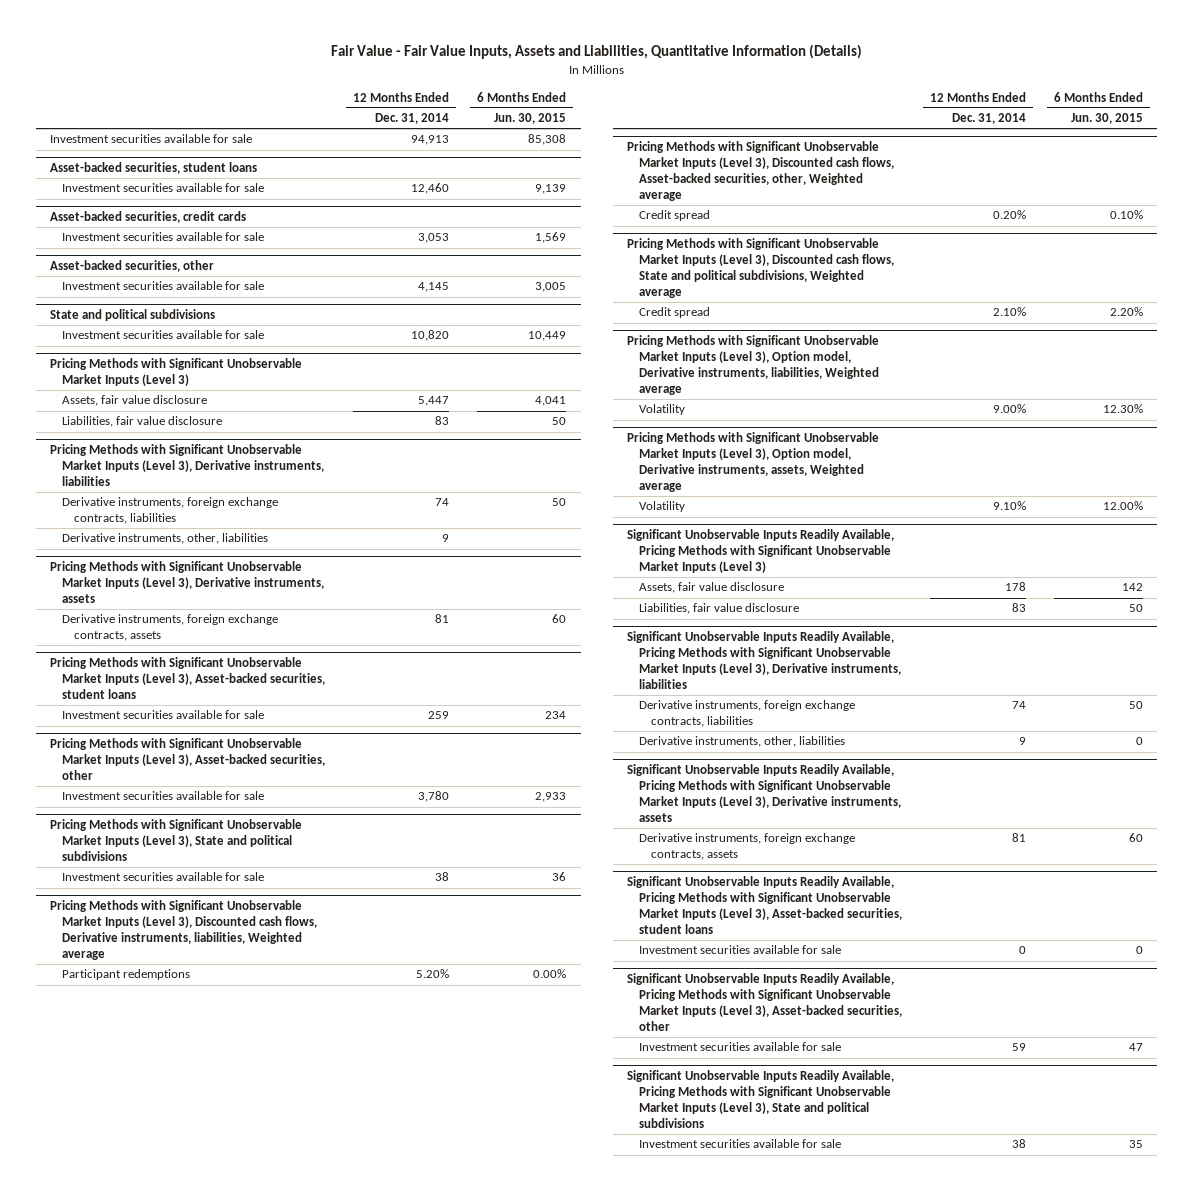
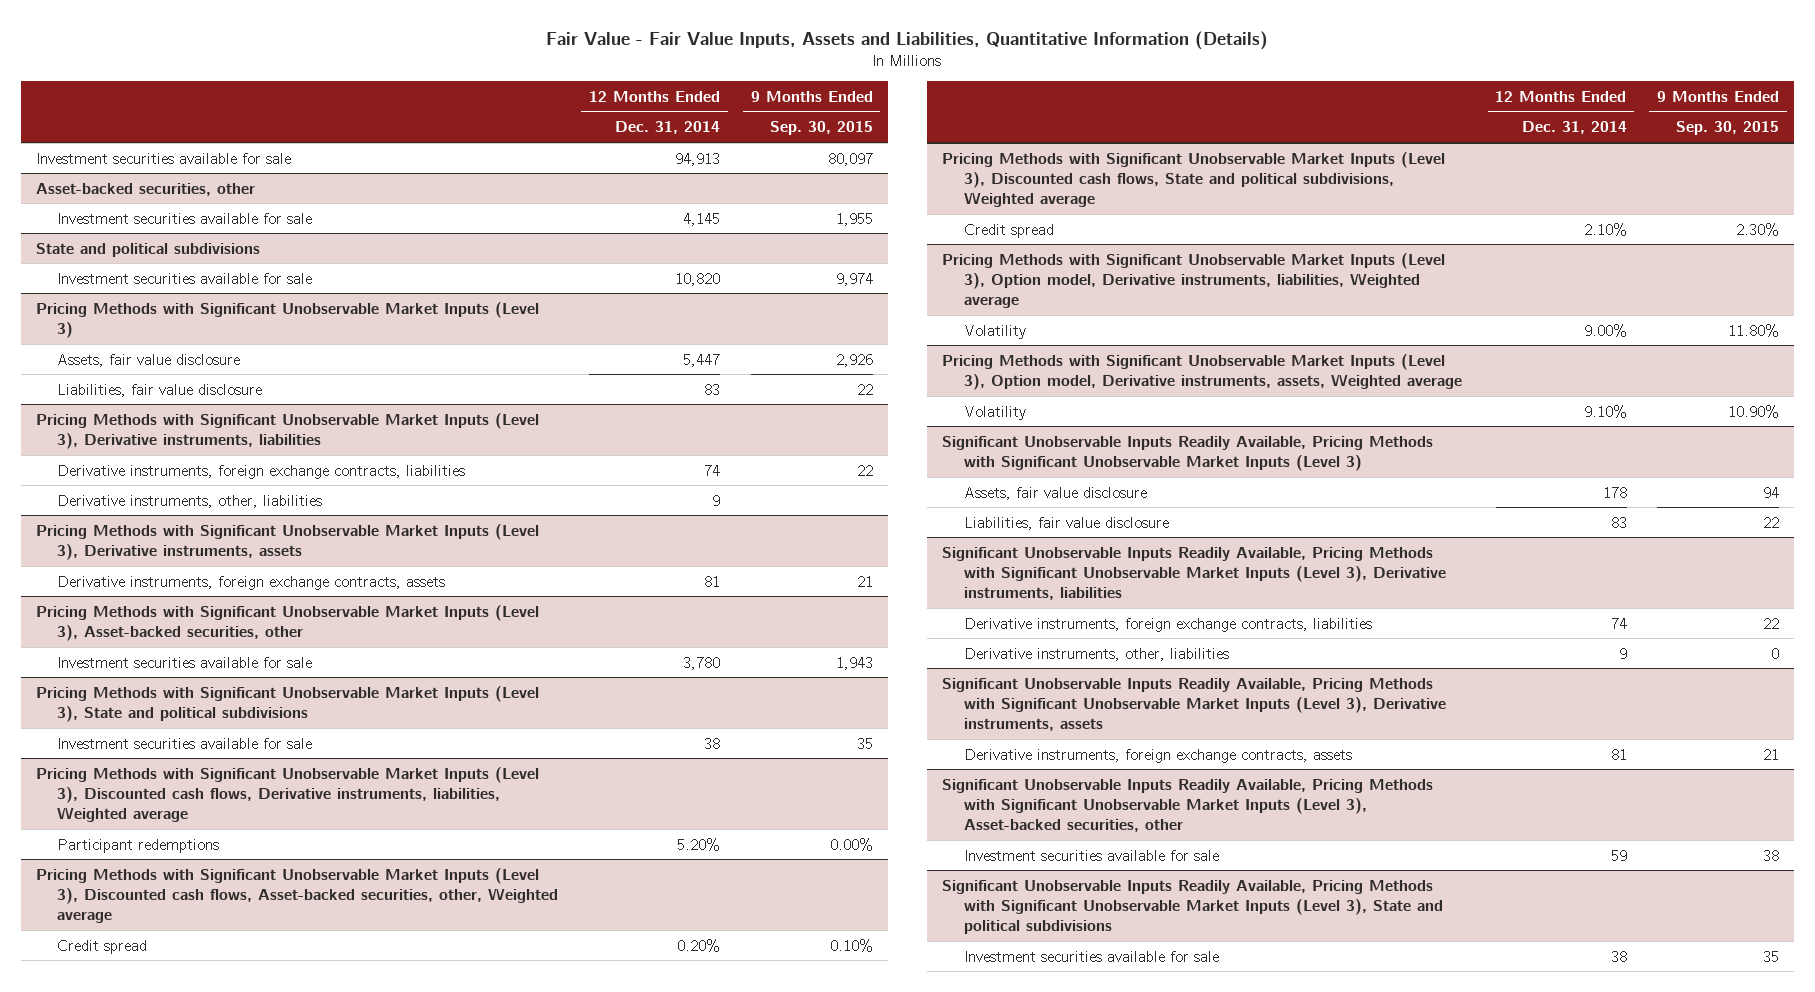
- | 12 Months Ended Dec. 31, 2014 | 6 Months Ended Jun. 30, 2015
+ | 12 Months Ended Dec. 31, 2014 | 9 Months Ended Sep. 30, 2015
- Asset-backed securities, student loans
- Investment securities available for sale | 12,460 | 9,139
- Asset-backed securities, credit cards
- Investment securities available for sale | 3,053 | 1,569
- Pricing Methods with Significant Unobservable Market Inputs (Level 3), Asset-backed securities, student loans
- Investment securities available for sale | 259 | 234
- Significant Unobservable Inputs Readily Available, Pricing Methods with Significant Unobservable Market Inputs (Level 3), Asset-backed securities, student loans
- Investment securities available for sale | 0 | 0

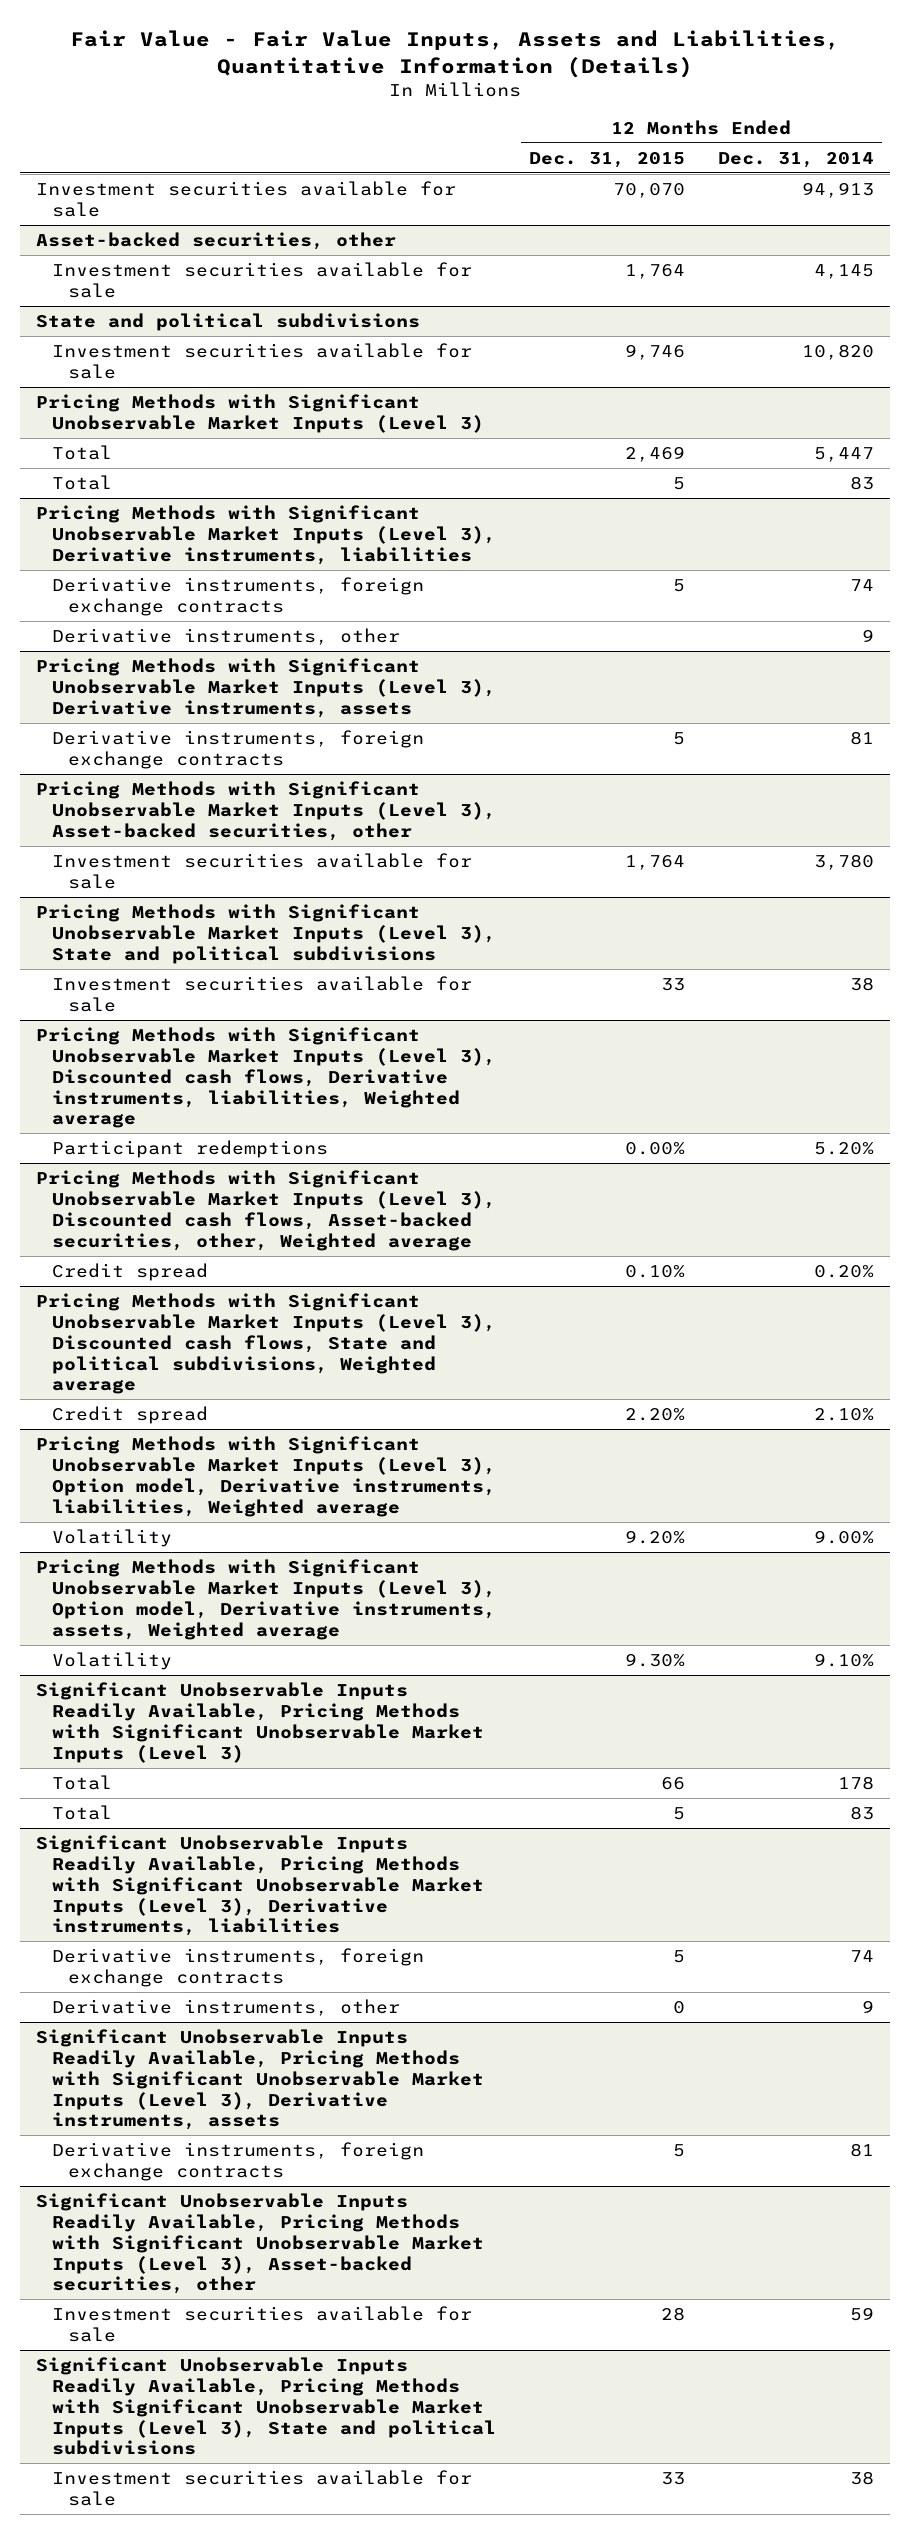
- | 12 Months Ended Dec. 31, 2014 | 9 Months Ended Sep. 30, 2015
+ | 12 Months Ended Dec. 31, 2015 | 12 Months Ended Dec. 31, 2014
@ Pricing Methods with Significant Unobservable Market Inputs (Level 3)
- Assets, fair value disclosure | 5,447 | 2,926
- Liabilities, fair value disclosure | 83 | 22
+ Total | 2,469 | 5,447
+ Total | 5 | 83
@ Pricing Methods with Significant Unobservable Market Inputs (Level 3), Derivative instruments, liabilities
- Derivative instruments, foreign exchange contracts, liabilities | 74 | 22
- Derivative instruments, other, liabilities | 9 |
+ Derivative instruments, foreign exchange contracts | 5 | 74
+ Derivative instruments, other | | 9
@ Pricing Methods with Significant Unobservable Market Inputs (Level 3), Derivative instruments, assets
- Derivative instruments, foreign exchange contracts, assets | 81 | 21
+ Derivative instruments, foreign exchange contracts | 5 | 81
@ Significant Unobservable Inputs Readily Available, Pricing Methods with Significant Unobservable Market Inputs (Level 3)
- Assets, fair value disclosure | 178 | 94
- Liabilities, fair value disclosure | 83 | 22
+ Total | 66 | 178
+ Total | 5 | 83
@ Significant Unobservable Inputs Readily Available, Pricing Methods with Significant Unobservable Market Inputs (Level 3), Derivative instruments, liabilities
- Derivative instruments, foreign exchange contracts, liabilities | 74 | 22
- Derivative instruments, other, liabilities | 9 | 0
+ Derivative instruments, foreign exchange contracts | 5 | 74
+ Derivative instruments, other | 0 | 9
@ Significant Unobservable Inputs Readily Available, Pricing Methods with Significant Unobservable Market Inputs (Level 3), Derivative instruments, assets
- Derivative instruments, foreign exchange contracts, assets | 81 | 21
+ Derivative instruments, foreign exchange contracts | 5 | 81

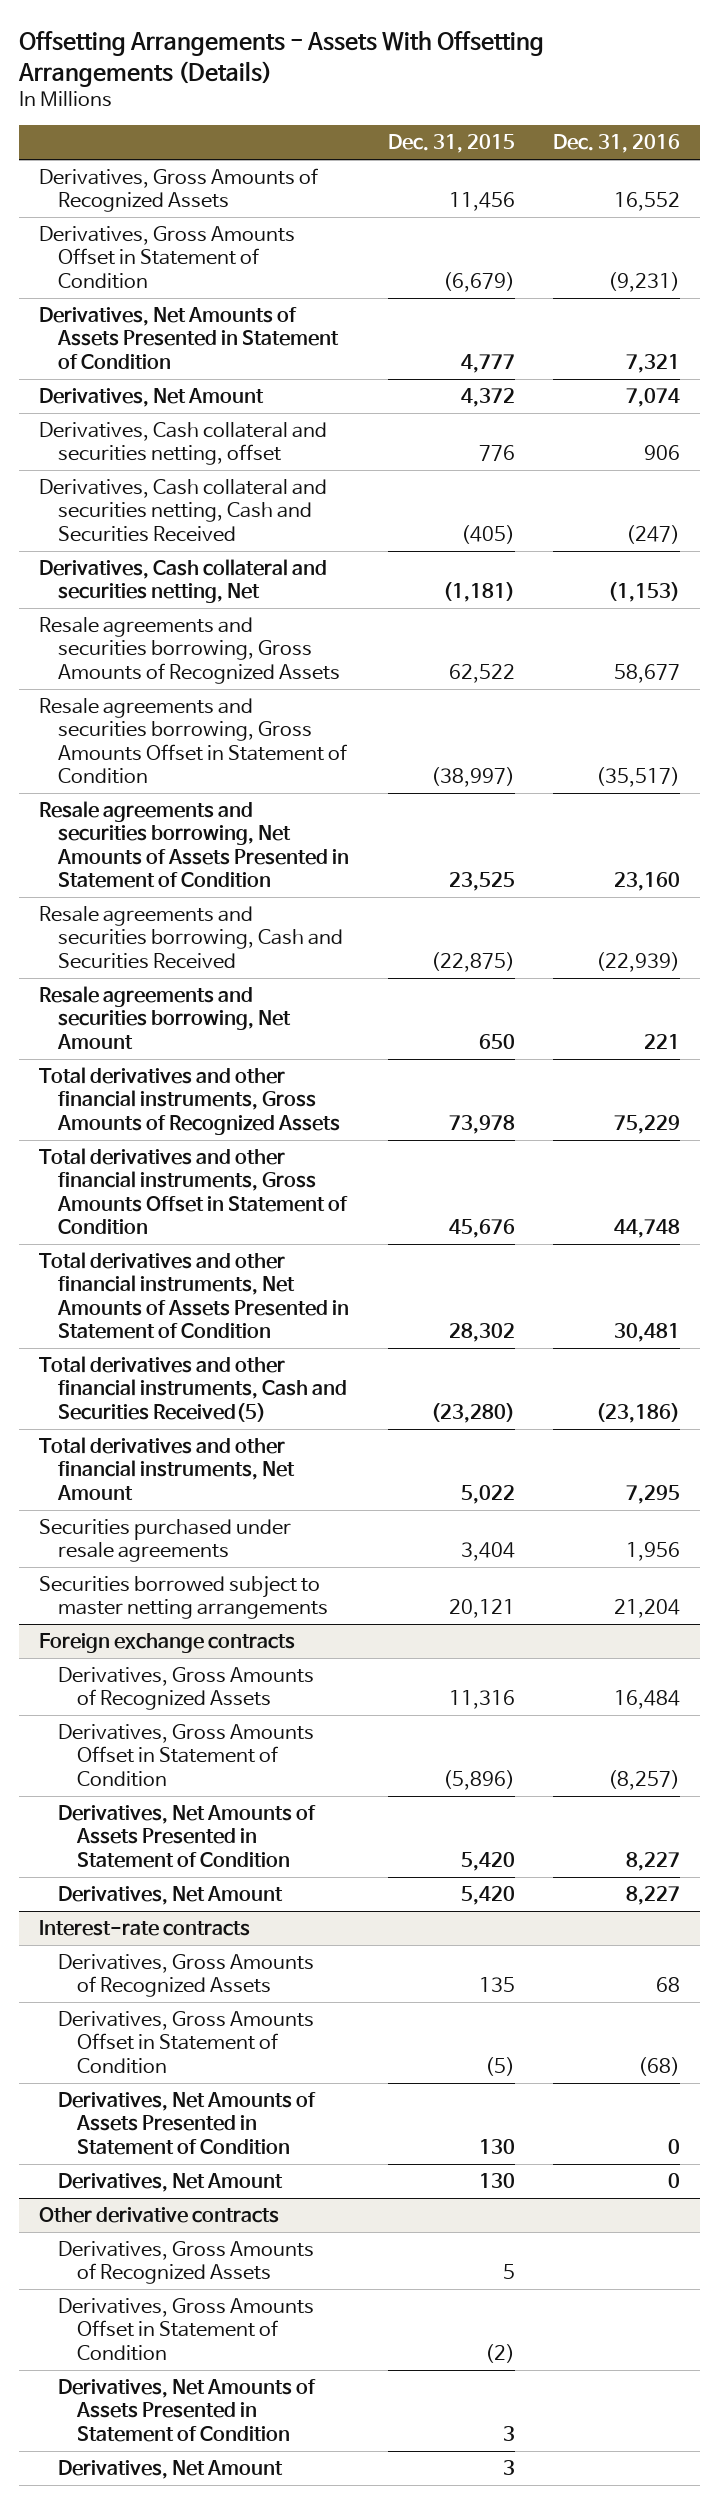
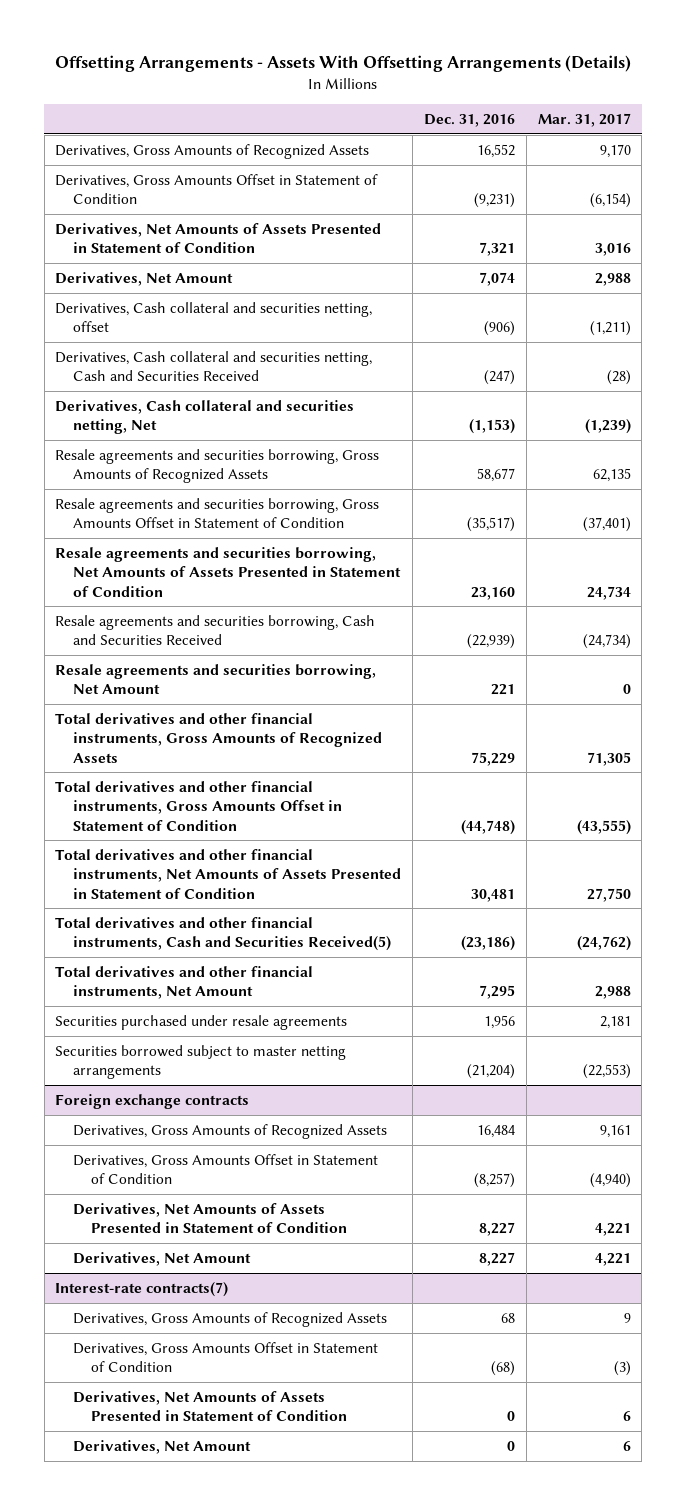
- | Dec. 31, 2015 | Dec. 31, 2016
+ | Dec. 31, 2016 | Mar. 31, 2017
- Derivatives, Cash collateral and securities netting, offset | 776 | 906
+ Derivatives, Cash collateral and securities netting, offset | (906) | (1,211)
- Total derivatives and other financial instruments, Gross Amounts Offset in Statement of Condition | 45,676 | 44,748
+ Total derivatives and other financial instruments, Gross Amounts Offset in Statement of Condition | (44,748) | (43,555)
- Securities borrowed subject to master netting arrangements | 20,121 | 21,204
+ Securities borrowed subject to master netting arrangements | (21,204) | (22,553)
- Interest-rate contracts
+ Interest-rate contracts(7)
- Other derivative contracts
- Derivatives, Gross Amounts of Recognized Assets | 5 |
- Derivatives, Gross Amounts Offset in Statement of Condition | (2) |
- Derivatives, Net Amounts of Assets Presented in Statement of Condition | 3 |
- Derivatives, Net Amount | 3 |

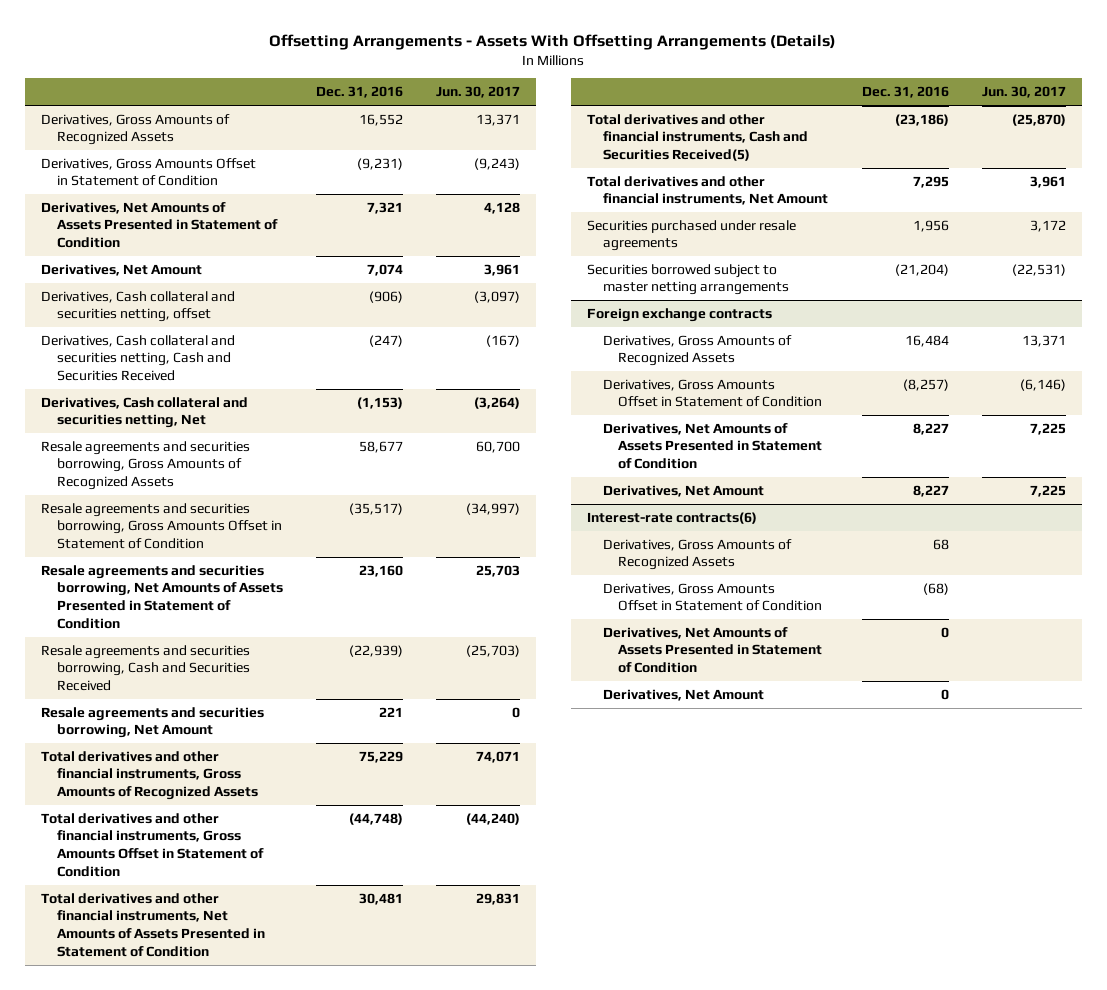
- | Dec. 31, 2016 | Mar. 31, 2017
+ | Dec. 31, 2016 | Jun. 30, 2017
- Interest-rate contracts(7)
+ Interest-rate contracts(6)

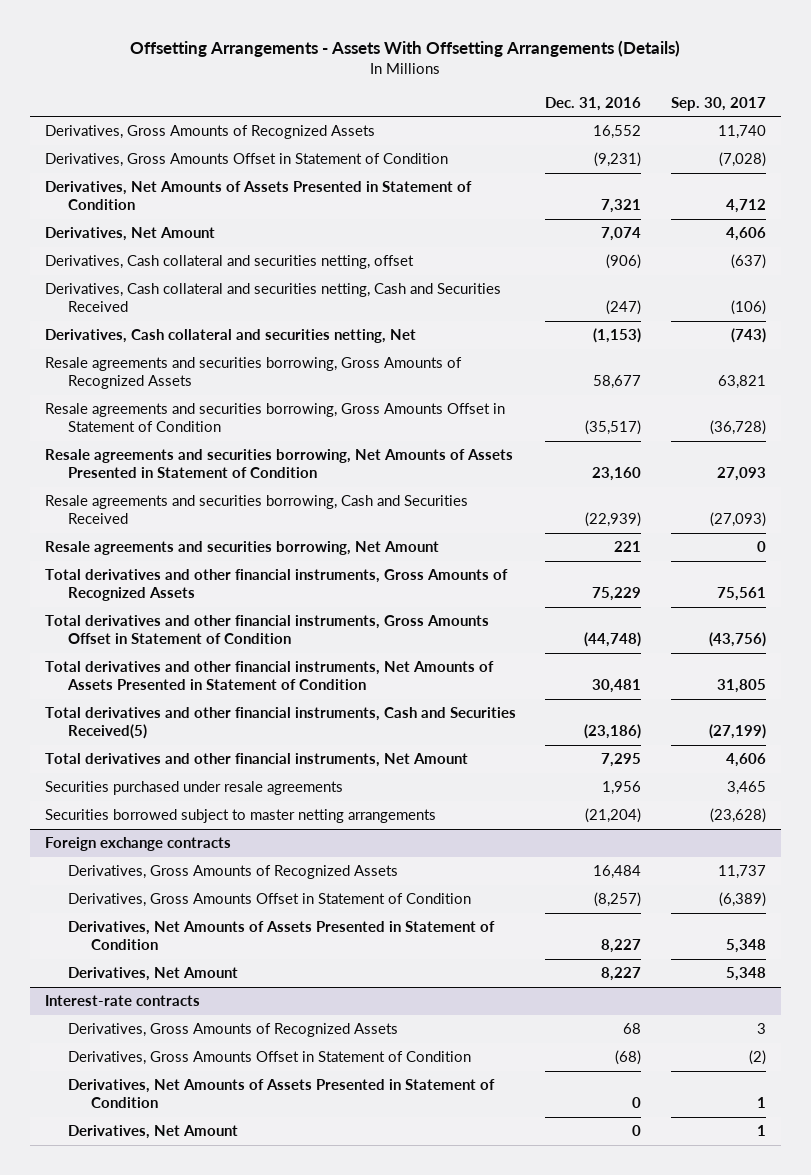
- | Dec. 31, 2016 | Jun. 30, 2017
+ | Dec. 31, 2016 | Sep. 30, 2017
- Interest-rate contracts(6)
+ Interest-rate contracts

